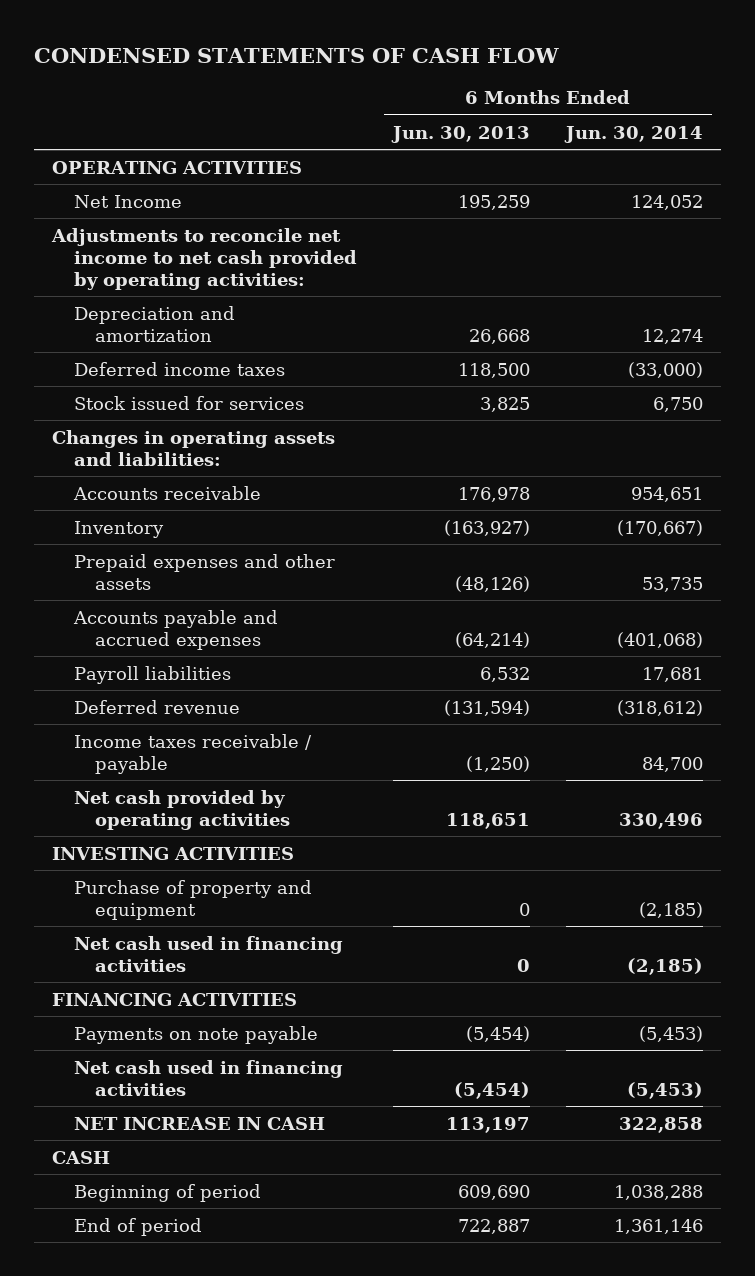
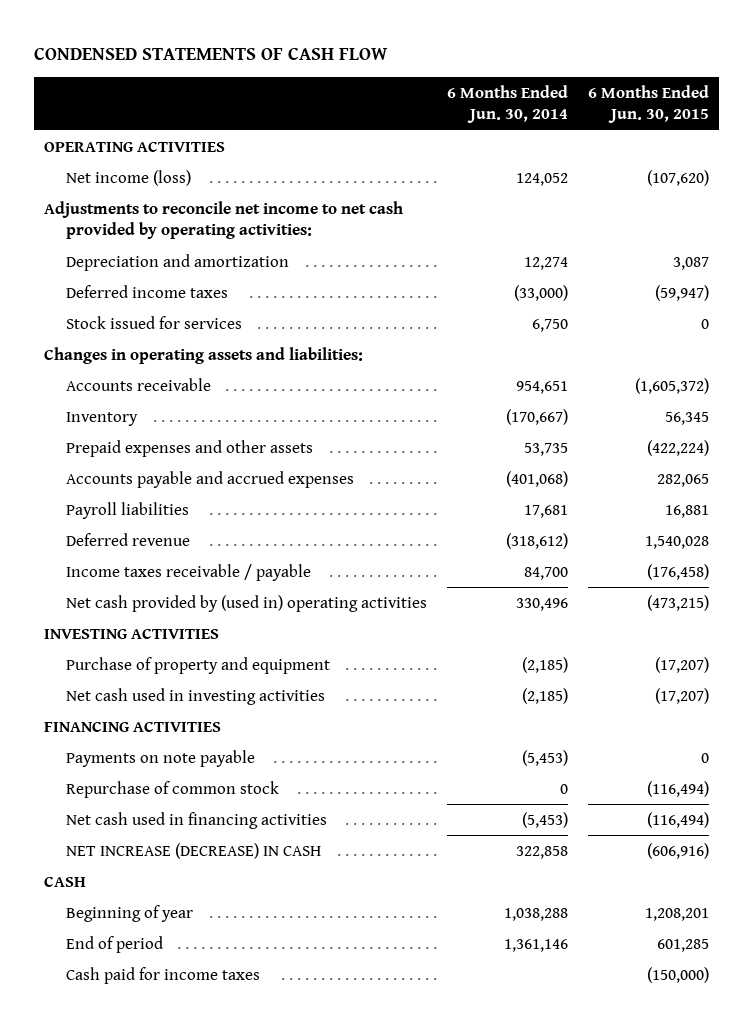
- | 6 Months Ended Jun. 30, 2013 | 6 Months Ended Jun. 30, 2014
+ | 6 Months Ended Jun. 30, 2014 | 6 Months Ended Jun. 30, 2015
- Net Income | 195,259 | 124,052
+ Net income (loss) | 124,052 | (107,620)
- Net cash provided by operating activities | 118,651 | 330,496
+ Net cash provided by (used in) operating activities | 330,496 | (473,215)
- Net cash used in financing activities | 0 | (2,185)
+ Net cash used in investing activities | (2,185) | (17,207)
+ Repurchase of common stock | 0 | (116,494)
- NET INCREASE IN CASH | 113,197 | 322,858
+ NET INCREASE (DECREASE) IN CASH | 322,858 | (606,916)
- Beginning of period | 609,690 | 1,038,288
+ Beginning of year | 1,038,288 | 1,208,201
+ Cash paid for income taxes | | (150,000)

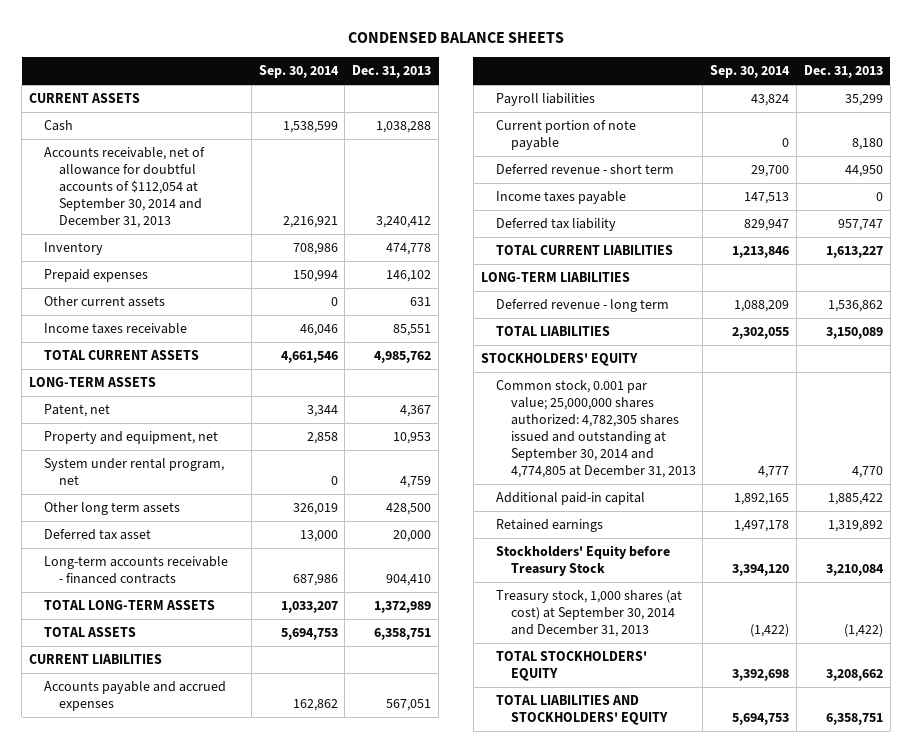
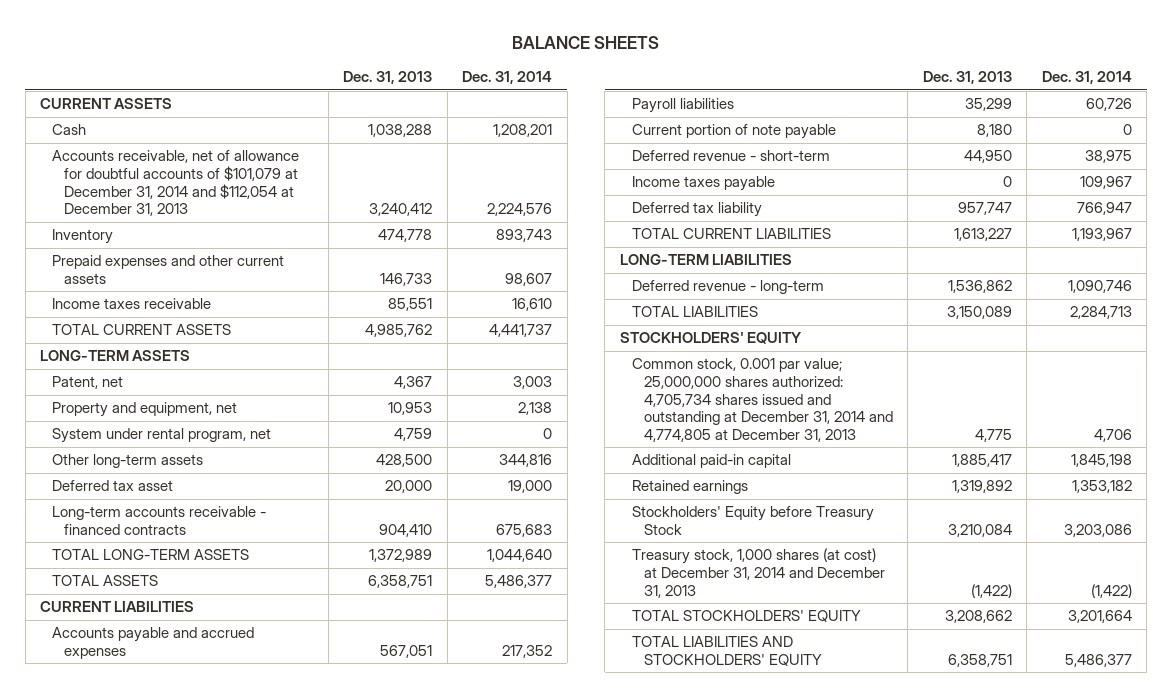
- CONDENSED BALANCE SHEETS
+ BALANCE SHEETS
- | Sep. 30, 2014 | Dec. 31, 2013
+ | Dec. 31, 2013 | Dec. 31, 2014
- Accounts receivable, net of allowance for doubtful accounts of $112,054 at September 30, 2014 and December 31, 2013 | 2,216,921 | 3,240,412
+ Accounts receivable, net of allowance for doubtful accounts of $101,079 at December 31, 2014 and $112,054 at December 31, 2013 | 3,240,412 | 2,224,576
- Prepaid expenses | 150,994 | 146,102
- Other current assets | 0 | 631
+ Prepaid expenses and other current assets | 146,733 | 98,607
- Other long term assets | 326,019 | 428,500
+ Other long-term assets | 428,500 | 344,816
- Deferred revenue - short term | 29,700 | 44,950
+ Deferred revenue - short-term | 44,950 | 38,975
- Deferred revenue - long term | 1,088,209 | 1,536,862
+ Deferred revenue - long-term | 1,536,862 | 1,090,746
- Common stock, 0.001 par value; 25,000,000 shares authorized: 4,782,305 shares issued and outstanding at September 30, 2014 and 4,774,805 at December 31, 2013 | 4,777 | 4,770
- Additional paid-in capital | 1,892,165 | 1,885,422
+ Common stock, 0.001 par value; 25,000,000 shares authorized: 4,705,734 shares issued and outstanding at December 31, 2014 and 4,774,805 at December 31, 2013 | 4,775 | 4,706
+ Additional paid-in capital | 1,885,417 | 1,845,198
- Treasury stock, 1,000 shares (at cost) at September 30, 2014 and December 31, 2013 | (1,422) | (1,422)
+ Treasury stock, 1,000 shares (at cost) at December 31, 2014 and December 31, 2013 | (1,422) | (1,422)

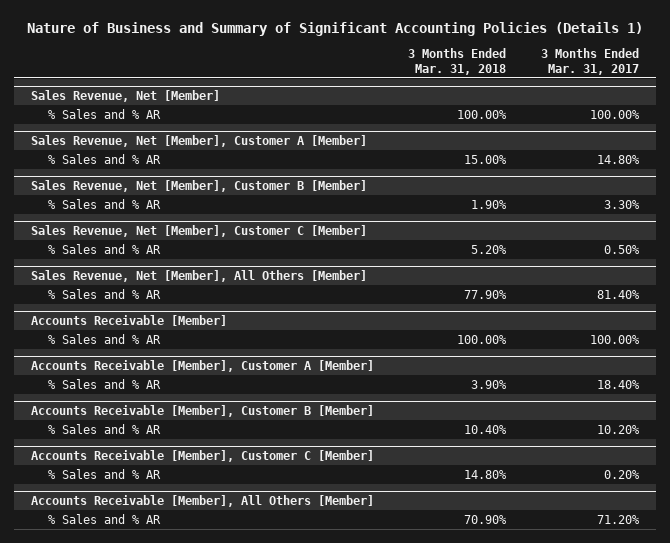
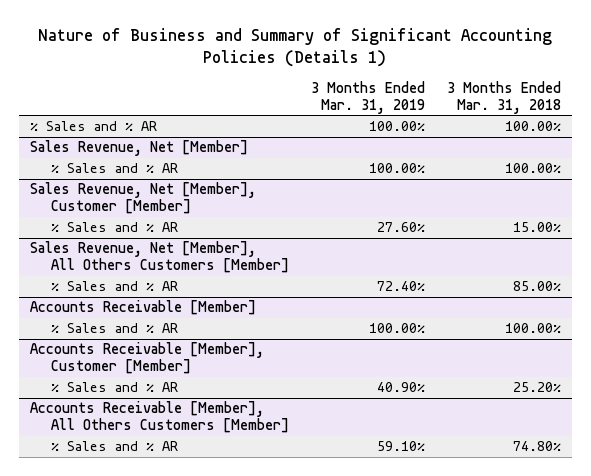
- | 3 Months Ended Mar. 31, 2018 | 3 Months Ended Mar. 31, 2017
+ | 3 Months Ended Mar. 31, 2019 | 3 Months Ended Mar. 31, 2018
+ % Sales and % AR | 100.00% | 100.00%
- Sales Revenue, Net [Member], Customer A [Member]
+ Sales Revenue, Net [Member], Customer [Member]
- Sales Revenue, Net [Member], Customer B [Member]
- % Sales and % AR | 1.90% | 3.30%
- Sales Revenue, Net [Member], Customer C [Member]
- % Sales and % AR | 5.20% | 0.50%
- Sales Revenue, Net [Member], All Others [Member]
- % Sales and % AR | 77.90% | 81.40%
+ Sales Revenue, Net [Member], All Others Customers [Member]
+ % Sales and % AR | 72.40% | 85.00%
- Accounts Receivable [Member], Customer A [Member]
- % Sales and % AR | 3.90% | 18.40%
- Accounts Receivable [Member], Customer B [Member]
- % Sales and % AR | 10.40% | 10.20%
- Accounts Receivable [Member], Customer C [Member]
- % Sales and % AR | 14.80% | 0.20%
- Accounts Receivable [Member], All Others [Member]
- % Sales and % AR | 70.90% | 71.20%
+ Accounts Receivable [Member], Customer [Member]
+ % Sales and % AR | 40.90% | 25.20%
+ Accounts Receivable [Member], All Others Customers [Member]
+ % Sales and % AR | 59.10% | 74.80%

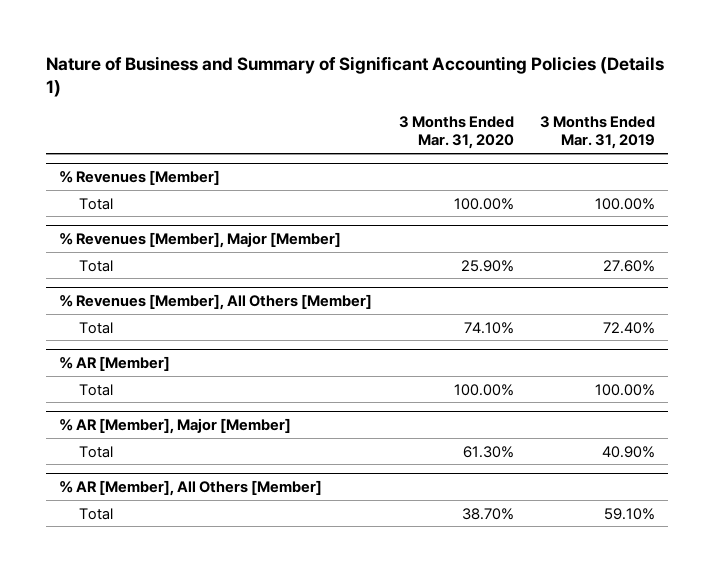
- | 3 Months Ended Mar. 31, 2019 | 3 Months Ended Mar. 31, 2018
+ | 3 Months Ended Mar. 31, 2020 | 3 Months Ended Mar. 31, 2019
- % Sales and % AR | 100.00% | 100.00%
- Sales Revenue, Net [Member]
- % Sales and % AR | 100.00% | 100.00%
- Sales Revenue, Net [Member], Customer [Member]
- % Sales and % AR | 27.60% | 15.00%
- Sales Revenue, Net [Member], All Others Customers [Member]
- % Sales and % AR | 72.40% | 85.00%
- Accounts Receivable [Member]
- % Sales and % AR | 100.00% | 100.00%
- Accounts Receivable [Member], Customer [Member]
- % Sales and % AR | 40.90% | 25.20%
- Accounts Receivable [Member], All Others Customers [Member]
- % Sales and % AR | 59.10% | 74.80%
+ % Revenues [Member]
+ Total | 100.00% | 100.00%
+ % Revenues [Member], Major [Member]
+ Total | 25.90% | 27.60%
+ % Revenues [Member], All Others [Member]
+ Total | 74.10% | 72.40%
+ % AR [Member]
+ Total | 100.00% | 100.00%
+ % AR [Member], Major [Member]
+ Total | 61.30% | 40.90%
+ % AR [Member], All Others [Member]
+ Total | 38.70% | 59.10%

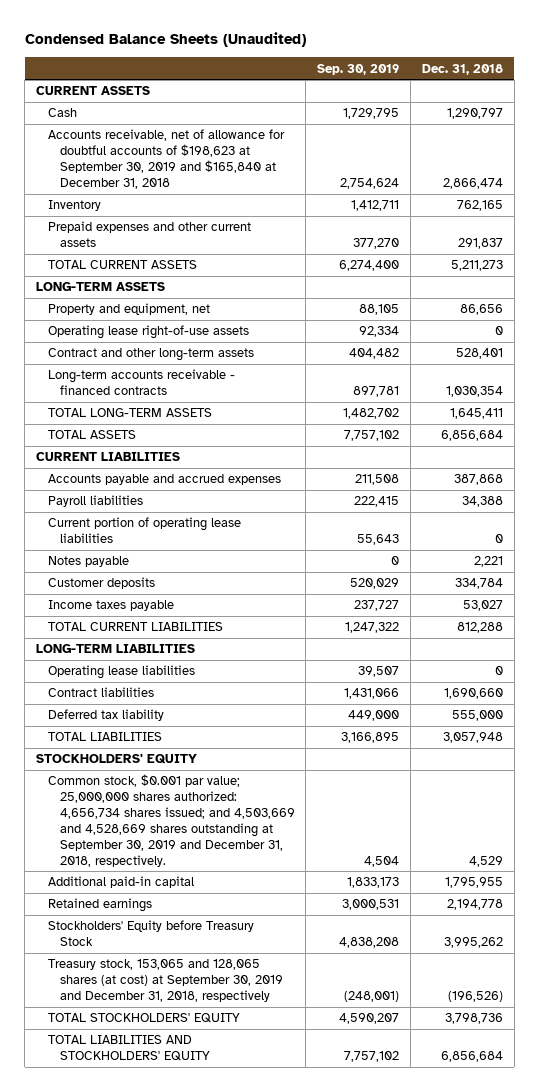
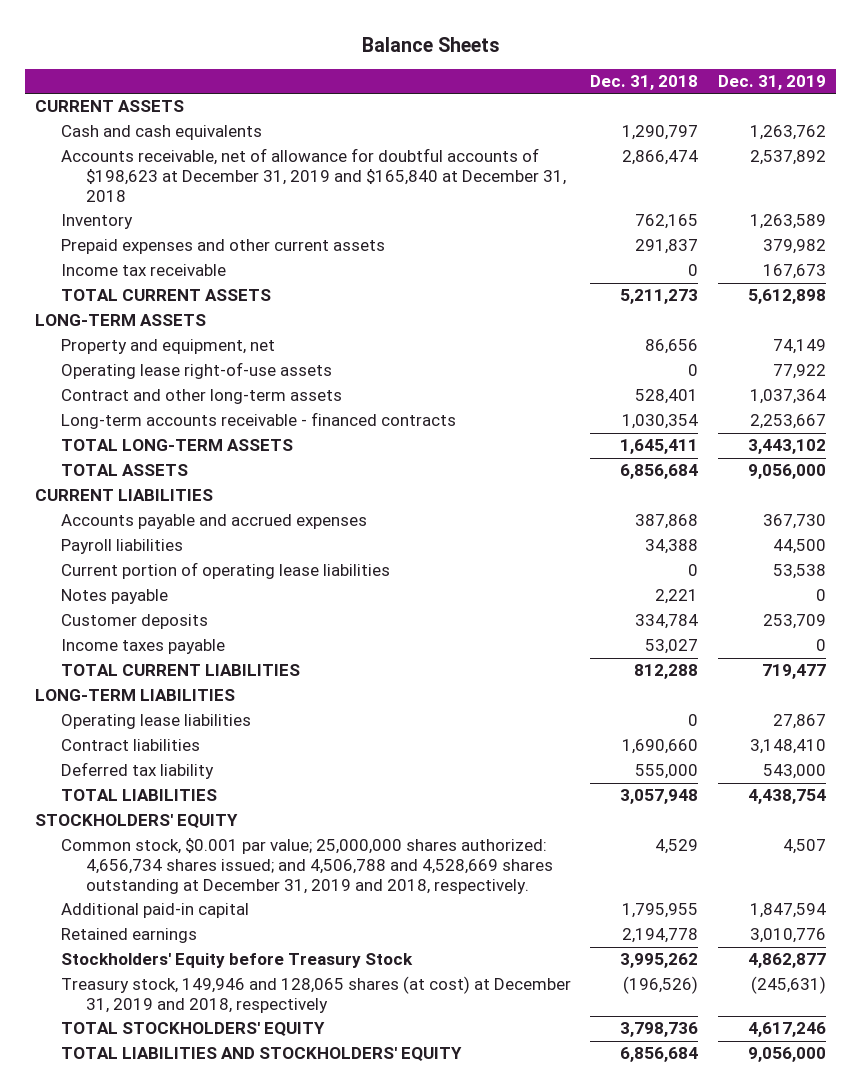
- Condensed Balance Sheets (Unaudited)
+ Balance Sheets
- | Sep. 30, 2019 | Dec. 31, 2018
+ | Dec. 31, 2018 | Dec. 31, 2019
- Cash | 1,729,795 | 1,290,797
- Accounts receivable, net of allowance for doubtful accounts of $198,623 at September 30, 2019 and $165,840 at December 31, 2018 | 2,754,624 | 2,866,474
+ Cash and cash equivalents | 1,290,797 | 1,263,762
+ Accounts receivable, net of allowance for doubtful accounts of $198,623 at December 31, 2019 and $165,840 at December 31, 2018 | 2,866,474 | 2,537,892
+ Income tax receivable | 0 | 167,673
- Common stock, $0.001 par value; 25,000,000 shares authorized: 4,656,734 shares issued; and 4,503,669 and 4,528,669 shares outstanding at September 30, 2019 and December 31, 2018, respectively. | 4,504 | 4,529
+ Common stock, $0.001 par value; 25,000,000 shares authorized: 4,656,734 shares issued; and 4,506,788 and 4,528,669 shares outstanding at December 31, 2019 and 2018, respectively. | 4,529 | 4,507
- Treasury stock, 153,065 and 128,065 shares (at cost) at September 30, 2019 and December 31, 2018, respectively | (248,001) | (196,526)
+ Treasury stock, 149,946 and 128,065 shares (at cost) at December 31, 2019 and 2018, respectively | (196,526) | (245,631)

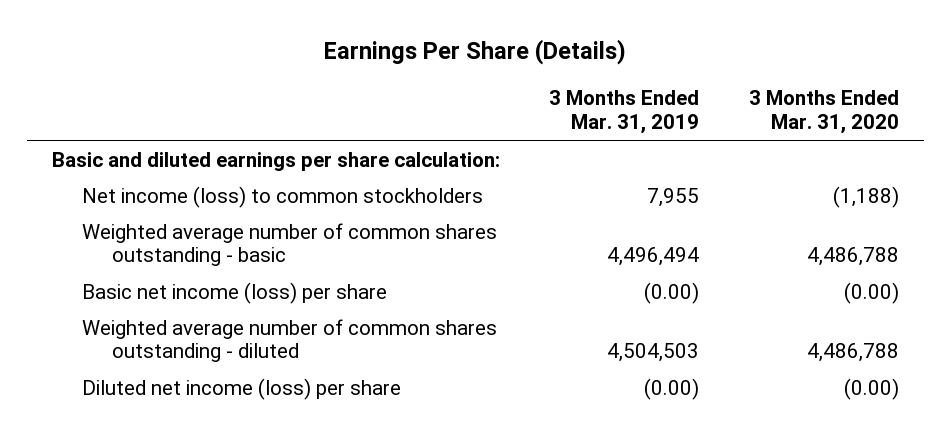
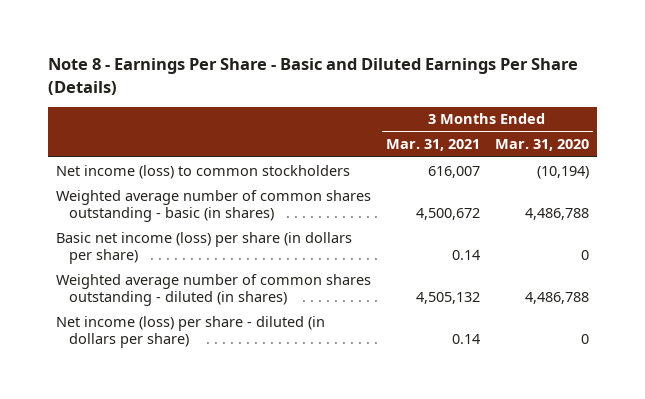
- Earnings Per Share (Details)
+ Note 8 - Earnings Per Share - Basic and Diluted Earnings Per Share (Details)
- | 3 Months Ended Mar. 31, 2019 | 3 Months Ended Mar. 31, 2020
+ | 3 Months Ended Mar. 31, 2021 | 3 Months Ended Mar. 31, 2020
- Basic and diluted earnings per share calculation:
- Net income (loss) to common stockholders | 7,955 | (1,188)
- Weighted average number of common shares outstanding - basic | 4,496,494 | 4,486,788
- Basic net income (loss) per share | (0.00) | (0.00)
- Weighted average number of common shares outstanding - diluted | 4,504,503 | 4,486,788
- Diluted net income (loss) per share | (0.00) | (0.00)
+ Net income (loss) to common stockholders | 616,007 | (10,194)
+ Weighted average number of common shares outstanding - basic (in shares) | 4,500,672 | 4,486,788
+ Basic net income (loss) per share (in dollars per share) | 0.14 | 0
+ Weighted average number of common shares outstanding - diluted (in shares) | 4,505,132 | 4,486,788
+ Net income (loss) per share - diluted (in dollars per share) | 0.14 | 0

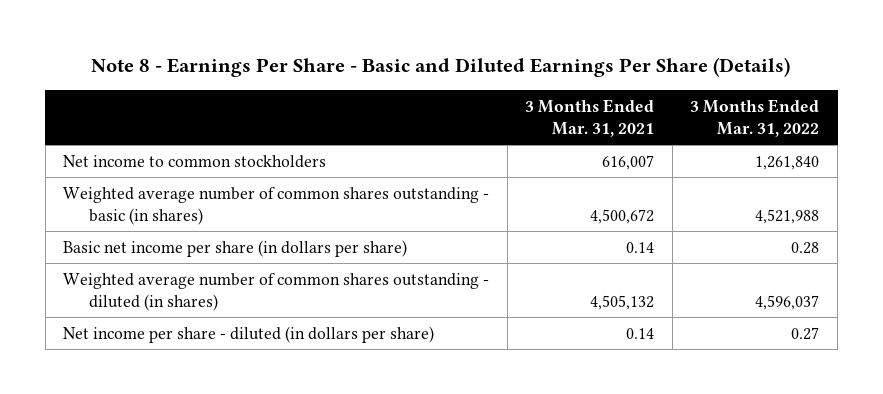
- | 3 Months Ended Mar. 31, 2021 | 3 Months Ended Mar. 31, 2020
+ | 3 Months Ended Mar. 31, 2021 | 3 Months Ended Mar. 31, 2022
- Net income (loss) to common stockholders | 616,007 | (10,194)
+ Net income to common stockholders | 616,007 | 1,261,840
- Basic net income (loss) per share (in dollars per share) | 0.14 | 0
+ Basic net income per share (in dollars per share) | 0.14 | 0.28
- Net income (loss) per share - diluted (in dollars per share) | 0.14 | 0
+ Net income per share - diluted (in dollars per share) | 0.14 | 0.27

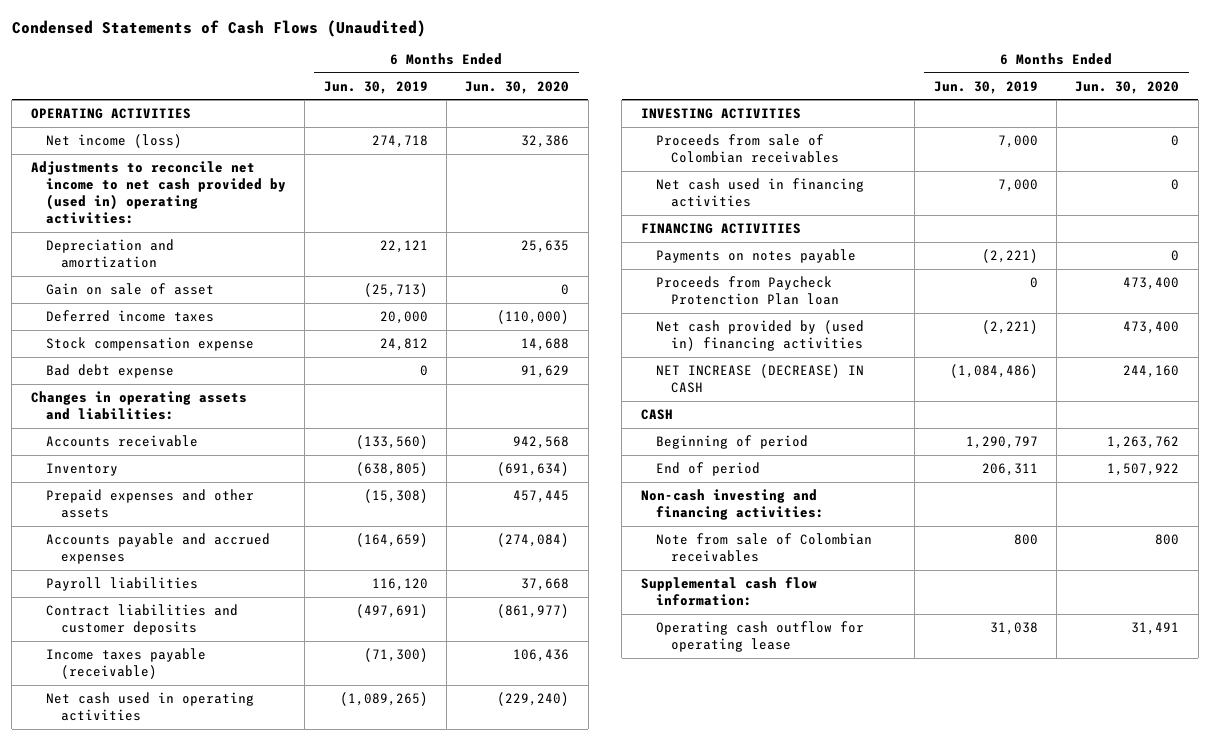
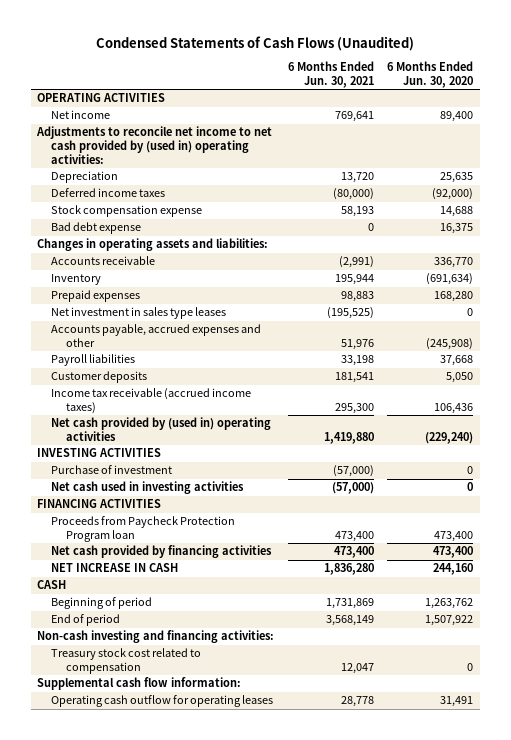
- | 6 Months Ended Jun. 30, 2019 | 6 Months Ended Jun. 30, 2020
+ | 6 Months Ended Jun. 30, 2021 | 6 Months Ended Jun. 30, 2020
- Net income (loss) | 274,718 | 32,386
+ Net income | 769,641 | 89,400
- Depreciation and amortization | 22,121 | 25,635
- Gain on sale of asset | (25,713) | 0
- Deferred income taxes | 20,000 | (110,000)
+ Depreciation | 13,720 | 25,635
+ Deferred income taxes | (80,000) | (92,000)
- Bad debt expense | 0 | 91,629
+ Bad debt expense | 0 | 16,375
- Accounts receivable | (133,560) | 942,568
+ Accounts receivable | (2,991) | 336,770
- Prepaid expenses and other assets | (15,308) | 457,445
- Accounts payable and accrued expenses | (164,659) | (274,084)
+ Prepaid expenses | 98,883 | 168,280
+ Net investment in sales type leases | (195,525) | 0
+ Accounts payable, accrued expenses and other | 51,976 | (245,908)
- Contract liabilities and customer deposits | (497,691) | (861,977)
- Income taxes payable (receivable) | (71,300) | 106,436
- Net cash used in operating activities | (1,089,265) | (229,240)
+ Customer deposits | 181,541 | 5,050
+ Income tax receivable (accrued income taxes) | 295,300 | 106,436
+ Net cash provided by (used in) operating activities | 1,419,880 | (229,240)
- Proceeds from sale of Colombian receivables | 7,000 | 0
- Net cash used in financing activities | 7,000 | 0
+ Purchase of investment | (57,000) | 0
+ Net cash used in investing activities | (57,000) | 0
- Payments on notes payable | (2,221) | 0
- Proceeds from Paycheck Protenction Plan loan | 0 | 473,400
- Net cash provided by (used in) financing activities | (2,221) | 473,400
- NET INCREASE (DECREASE) IN CASH | (1,084,486) | 244,160
+ Proceeds from Paycheck Protection Program loan | 473,400 | 473,400
+ Net cash provided by financing activities | 473,400 | 473,400
+ NET INCREASE IN CASH | 1,836,280 | 244,160
- Note from sale of Colombian receivables | 800 | 800
+ Treasury stock cost related to compensation | 12,047 | 0
- Operating cash outflow for operating lease | 31,038 | 31,491
+ Operating cash outflow for operating leases | 28,778 | 31,491

